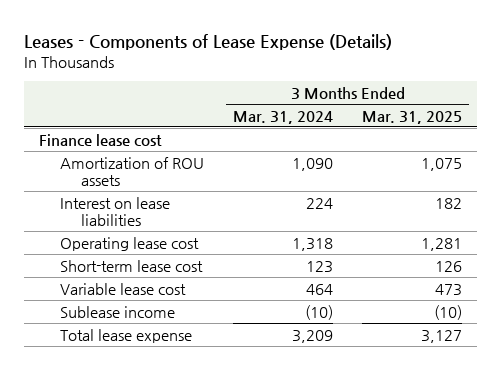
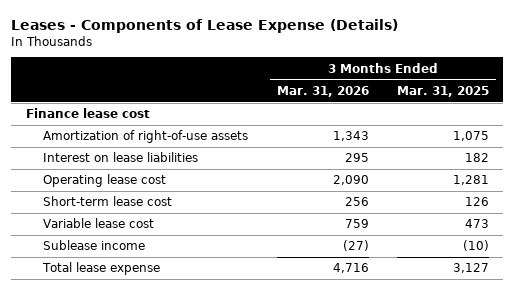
- | 3 Months Ended Mar. 31, 2024 | 3 Months Ended Mar. 31, 2025
+ | 3 Months Ended Mar. 31, 2026 | 3 Months Ended Mar. 31, 2025
- Amortization of ROU assets | 1,090 | 1,075
+ Amortization of right-of-use assets | 1,343 | 1,075

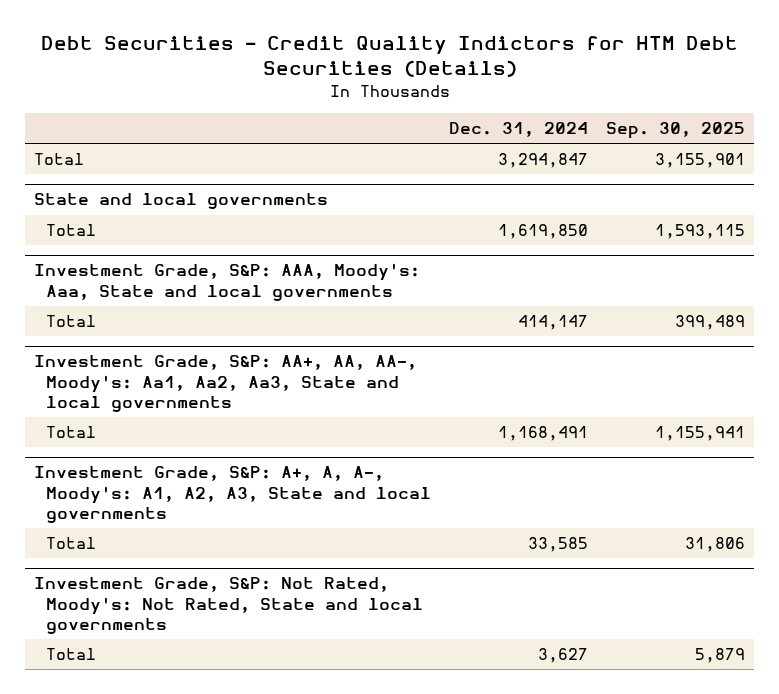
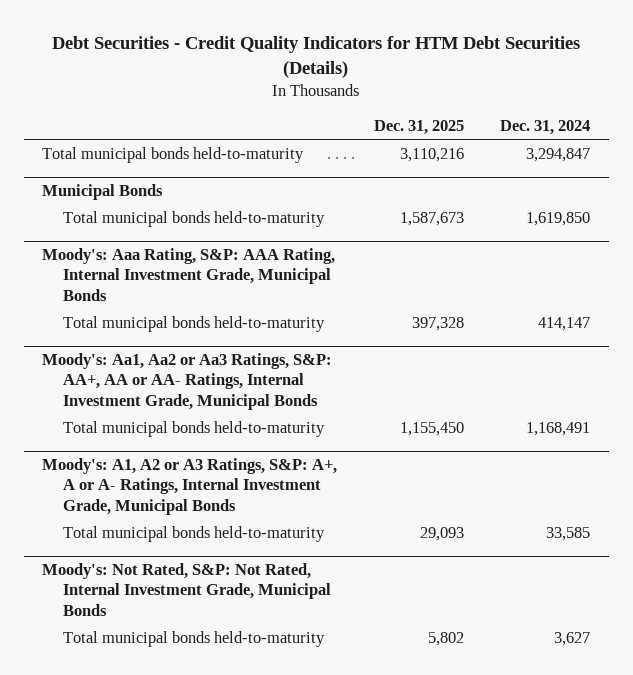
- Debt Securities - Credit Quality Indictors for HTM Debt Securities (Details)
+ Debt Securities - Credit Quality Indicators for HTM Debt Securities (Details)
- | Dec. 31, 2024 | Sep. 30, 2025
+ | Dec. 31, 2025 | Dec. 31, 2024
- Total | 3,294,847 | 3,155,901
- State and local governments
- Total | 1,619,850 | 1,593,115
- Investment Grade, S&P: AAA, Moody's: Aaa, State and local governments
- Total | 414,147 | 399,489
- Investment Grade, S&P: AA+, AA, AA-, Moody's: Aa1, Aa2, Aa3, State and local governments
- Total | 1,168,491 | 1,155,941
- Investment Grade, S&P: A+, A, A-, Moody's: A1, A2, A3, State and local governments
- Total | 33,585 | 31,806
- Investment Grade, S&P: Not Rated, Moody's: Not Rated, State and local governments
- Total | 3,627 | 5,879
+ Total municipal bonds held-to-maturity | 3,110,216 | 3,294,847
+ Municipal Bonds
+ Total municipal bonds held-to-maturity | 1,587,673 | 1,619,850
+ Moody's: Aaa Rating, S&P: AAA Rating, Internal Investment Grade, Municipal Bonds
+ Total municipal bonds held-to-maturity | 397,328 | 414,147
+ Moody's: Aa1, Aa2 or Aa3 Ratings, S&P: AA+, AA or AA- Ratings, Internal Investment Grade, Municipal Bonds
+ Total municipal bonds held-to-maturity | 1,155,450 | 1,168,491
+ Moody's: A1, A2 or A3 Ratings, S&P: A+, A or A- Ratings, Internal Investment Grade, Municipal Bonds
+ Total municipal bonds held-to-maturity | 29,093 | 33,585
+ Moody's: Not Rated, S&P: Not Rated, Internal Investment Grade, Municipal Bonds
+ Total municipal bonds held-to-maturity | 5,802 | 3,627

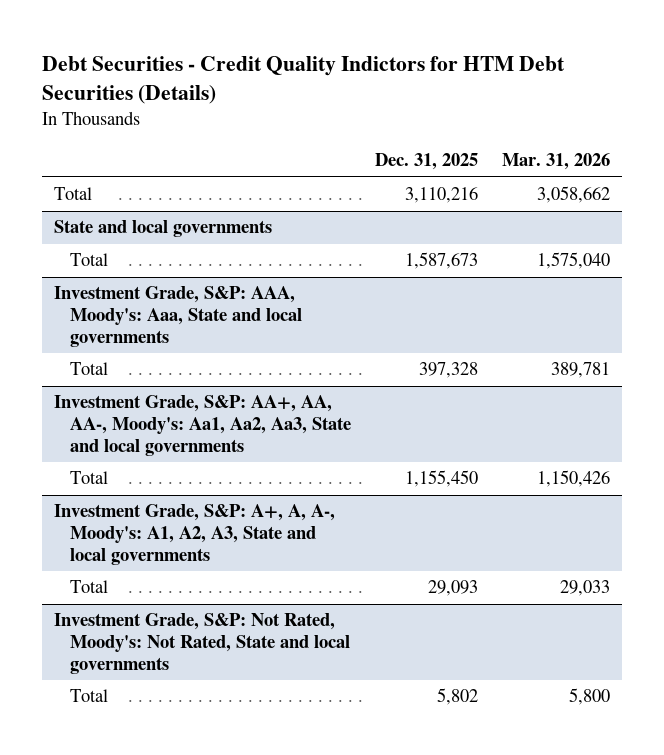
- Debt Securities - Credit Quality Indicators for HTM Debt Securities (Details)
+ Debt Securities - Credit Quality Indictors for HTM Debt Securities (Details)
- | Dec. 31, 2025 | Dec. 31, 2024
+ | Dec. 31, 2025 | Mar. 31, 2026
- Total municipal bonds held-to-maturity | 3,110,216 | 3,294,847
- Municipal Bonds
- Total municipal bonds held-to-maturity | 1,587,673 | 1,619,850
- Moody's: Aaa Rating, S&P: AAA Rating, Internal Investment Grade, Municipal Bonds
- Total municipal bonds held-to-maturity | 397,328 | 414,147
- Moody's: Aa1, Aa2 or Aa3 Ratings, S&P: AA+, AA or AA- Ratings, Internal Investment Grade, Municipal Bonds
- Total municipal bonds held-to-maturity | 1,155,450 | 1,168,491
- Moody's: A1, A2 or A3 Ratings, S&P: A+, A or A- Ratings, Internal Investment Grade, Municipal Bonds
- Total municipal bonds held-to-maturity | 29,093 | 33,585
- Moody's: Not Rated, S&P: Not Rated, Internal Investment Grade, Municipal Bonds
- Total municipal bonds held-to-maturity | 5,802 | 3,627
+ Total | 3,110,216 | 3,058,662
+ State and local governments
+ Total | 1,587,673 | 1,575,040
+ Investment Grade, S&P: AAA, Moody's: Aaa, State and local governments
+ Total | 397,328 | 389,781
+ Investment Grade, S&P: AA+, AA, AA-, Moody's: Aa1, Aa2, Aa3, State and local governments
+ Total | 1,155,450 | 1,150,426
+ Investment Grade, S&P: A+, A, A-, Moody's: A1, A2, A3, State and local governments
+ Total | 29,093 | 29,033
+ Investment Grade, S&P: Not Rated, Moody's: Not Rated, State and local governments
+ Total | 5,802 | 5,800

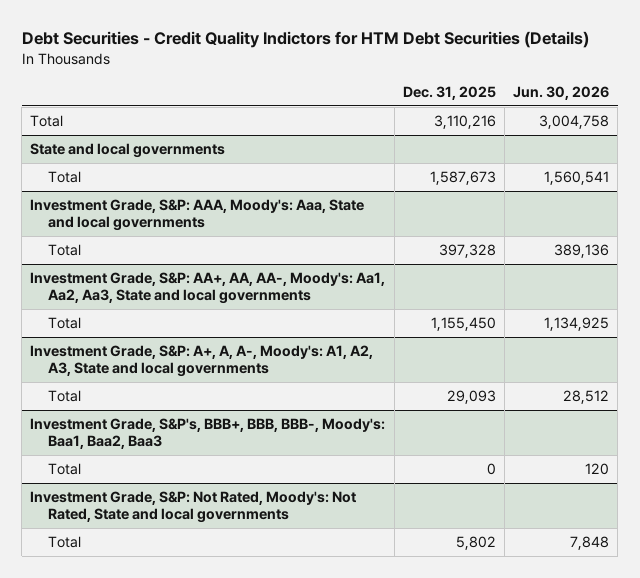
- | Dec. 31, 2025 | Mar. 31, 2026
+ | Dec. 31, 2025 | Jun. 30, 2026
+ Investment Grade, S&P's, BBB+, BBB, BBB-, Moody's: Baa1, Baa2, Baa3
+ Total | 0 | 120

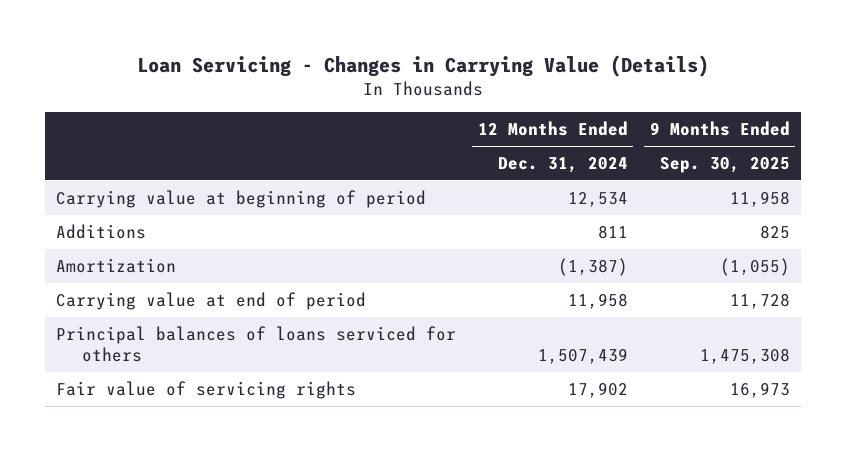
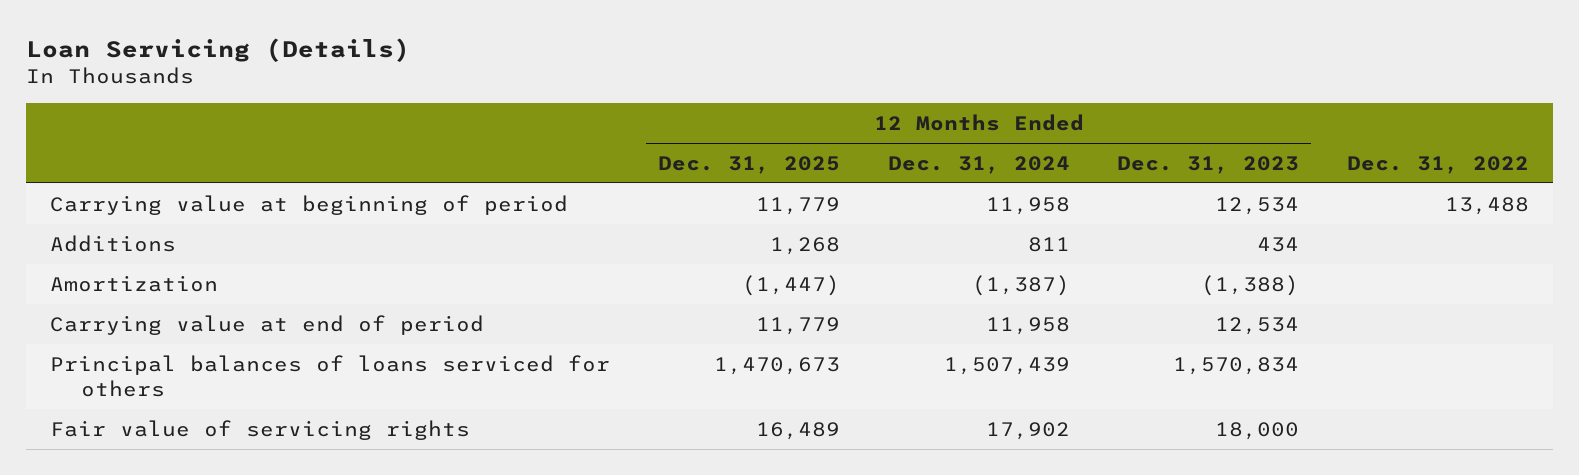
- Loan Servicing - Changes in Carrying Value (Details)
+ Loan Servicing (Details)
- | 12 Months Ended Dec. 31, 2024 | 9 Months Ended Sep. 30, 2025
+ | 12 Months Ended Dec. 31, 2025 | 12 Months Ended Dec. 31, 2024 | 12 Months Ended Dec. 31, 2023 | Dec. 31, 2022
- Carrying value at beginning of period | 12,534 | 11,958
+ Carrying value at beginning of period | 11,779 | 11,958 | 12,534 | 13,488

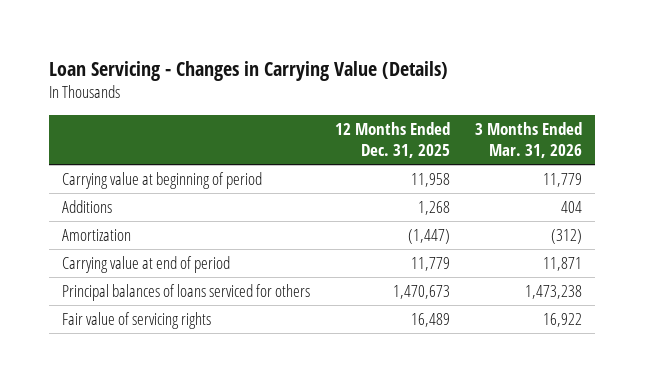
- Loan Servicing (Details)
+ Loan Servicing - Changes in Carrying Value (Details)
- | 12 Months Ended Dec. 31, 2025 | 12 Months Ended Dec. 31, 2024 | 12 Months Ended Dec. 31, 2023 | Dec. 31, 2022
+ | 12 Months Ended Dec. 31, 2025 | 3 Months Ended Mar. 31, 2026
- Carrying value at beginning of period | 11,779 | 11,958 | 12,534 | 13,488
+ Carrying value at beginning of period | 11,958 | 11,779

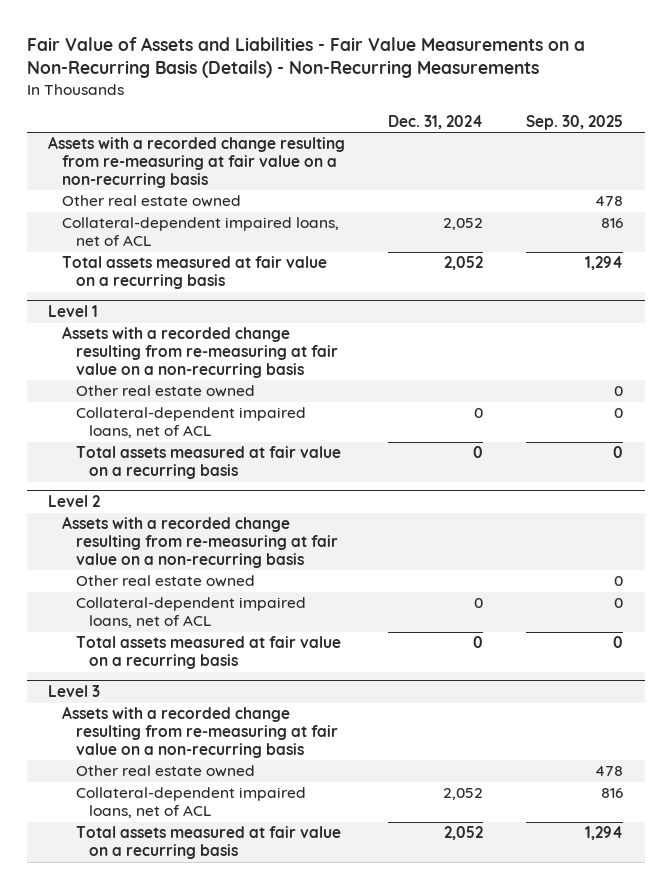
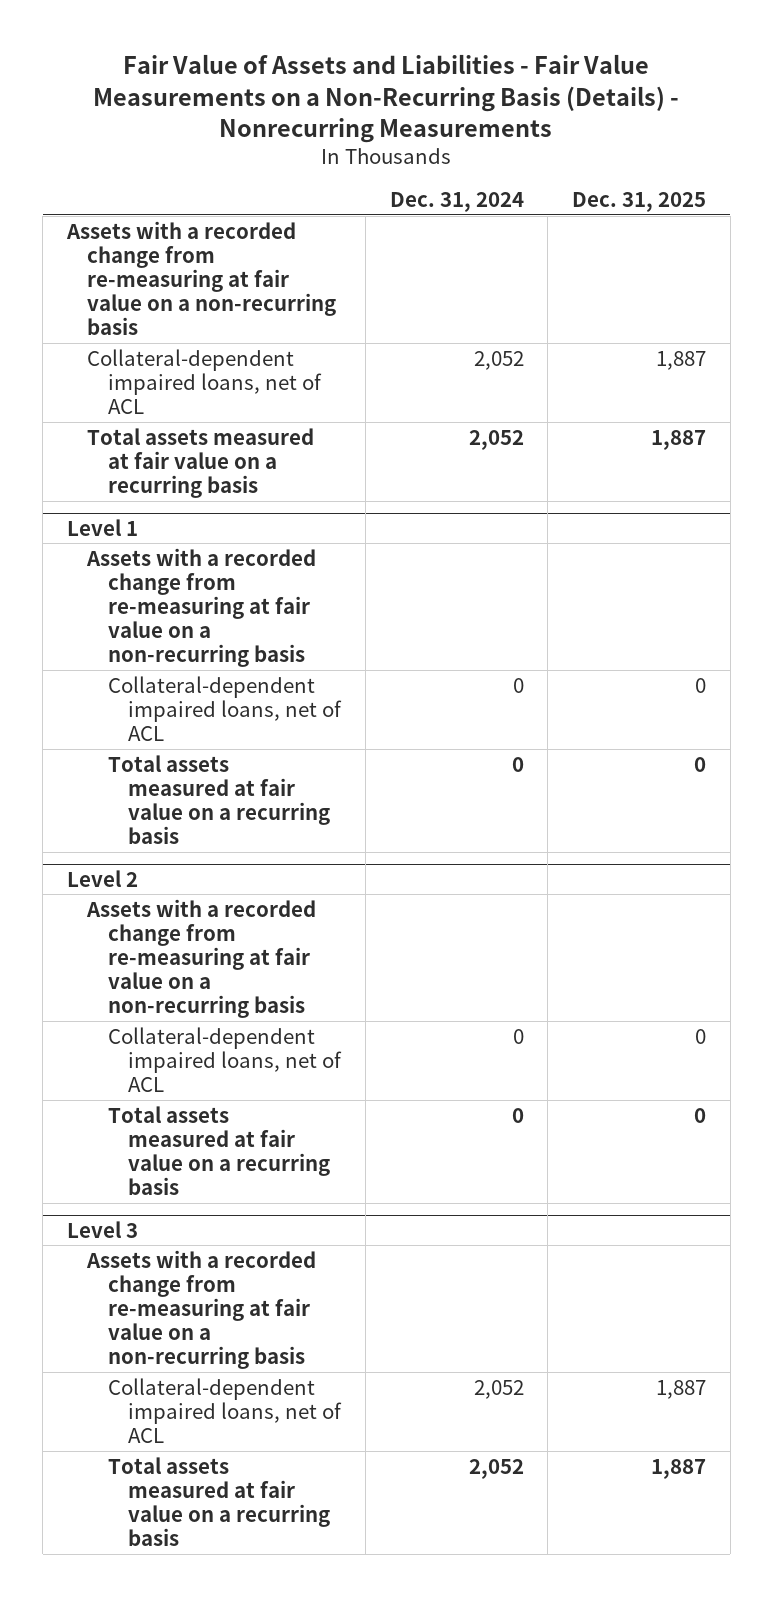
- Fair Value of Assets and Liabilities - Fair Value Measurements on a Non-Recurring Basis (Details) - Non-Recurring Measurements
+ Fair Value of Assets and Liabilities - Fair Value Measurements on a Non-Recurring Basis (Details) - Nonrecurring Measurements
- | Dec. 31, 2024 | Sep. 30, 2025
+ | Dec. 31, 2024 | Dec. 31, 2025
- Assets with a recorded change resulting from re-measuring at fair value on a non-recurring basis
- Other real estate owned | | 478
+ Assets with a recorded change from re-measuring at fair value on a non-recurring basis
@ Level 1
- Assets with a recorded change resulting from re-measuring at fair value on a non-recurring basis
- Other real estate owned | | 0
+ Assets with a recorded change from re-measuring at fair value on a non-recurring basis
@ Level 2
- Assets with a recorded change resulting from re-measuring at fair value on a non-recurring basis
- Other real estate owned | | 0
+ Assets with a recorded change from re-measuring at fair value on a non-recurring basis
@ Level 3
- Assets with a recorded change resulting from re-measuring at fair value on a non-recurring basis
- Other real estate owned | | 478
+ Assets with a recorded change from re-measuring at fair value on a non-recurring basis

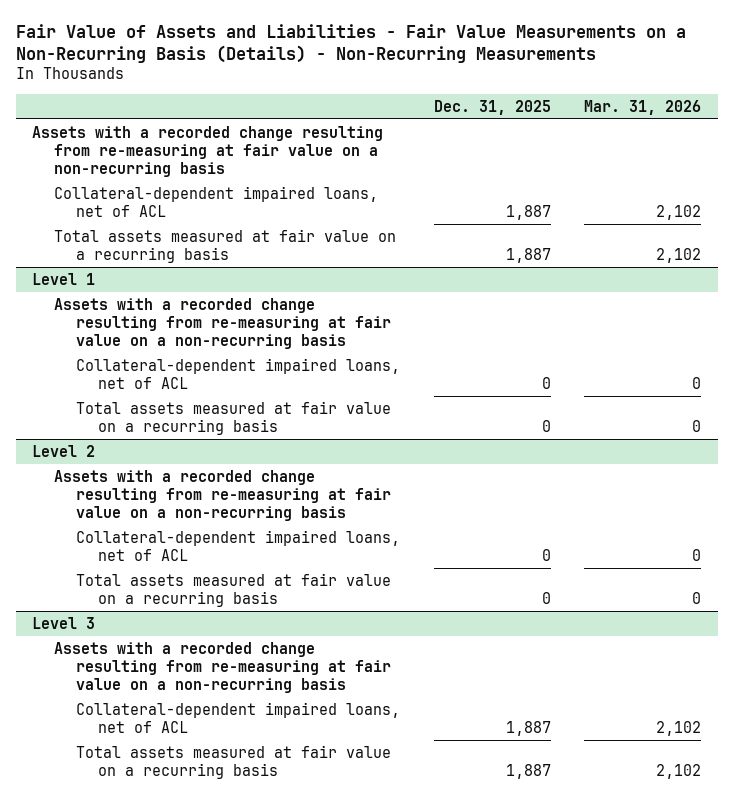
- Fair Value of Assets and Liabilities - Fair Value Measurements on a Non-Recurring Basis (Details) - Nonrecurring Measurements
+ Fair Value of Assets and Liabilities - Fair Value Measurements on a Non-Recurring Basis (Details) - Non-Recurring Measurements
- | Dec. 31, 2024 | Dec. 31, 2025
+ | Dec. 31, 2025 | Mar. 31, 2026
- Assets with a recorded change from re-measuring at fair value on a non-recurring basis
+ Assets with a recorded change resulting from re-measuring at fair value on a non-recurring basis
@ Level 1
- Assets with a recorded change from re-measuring at fair value on a non-recurring basis
+ Assets with a recorded change resulting from re-measuring at fair value on a non-recurring basis
@ Level 2
- Assets with a recorded change from re-measuring at fair value on a non-recurring basis
+ Assets with a recorded change resulting from re-measuring at fair value on a non-recurring basis
@ Level 3
- Assets with a recorded change from re-measuring at fair value on a non-recurring basis
+ Assets with a recorded change resulting from re-measuring at fair value on a non-recurring basis

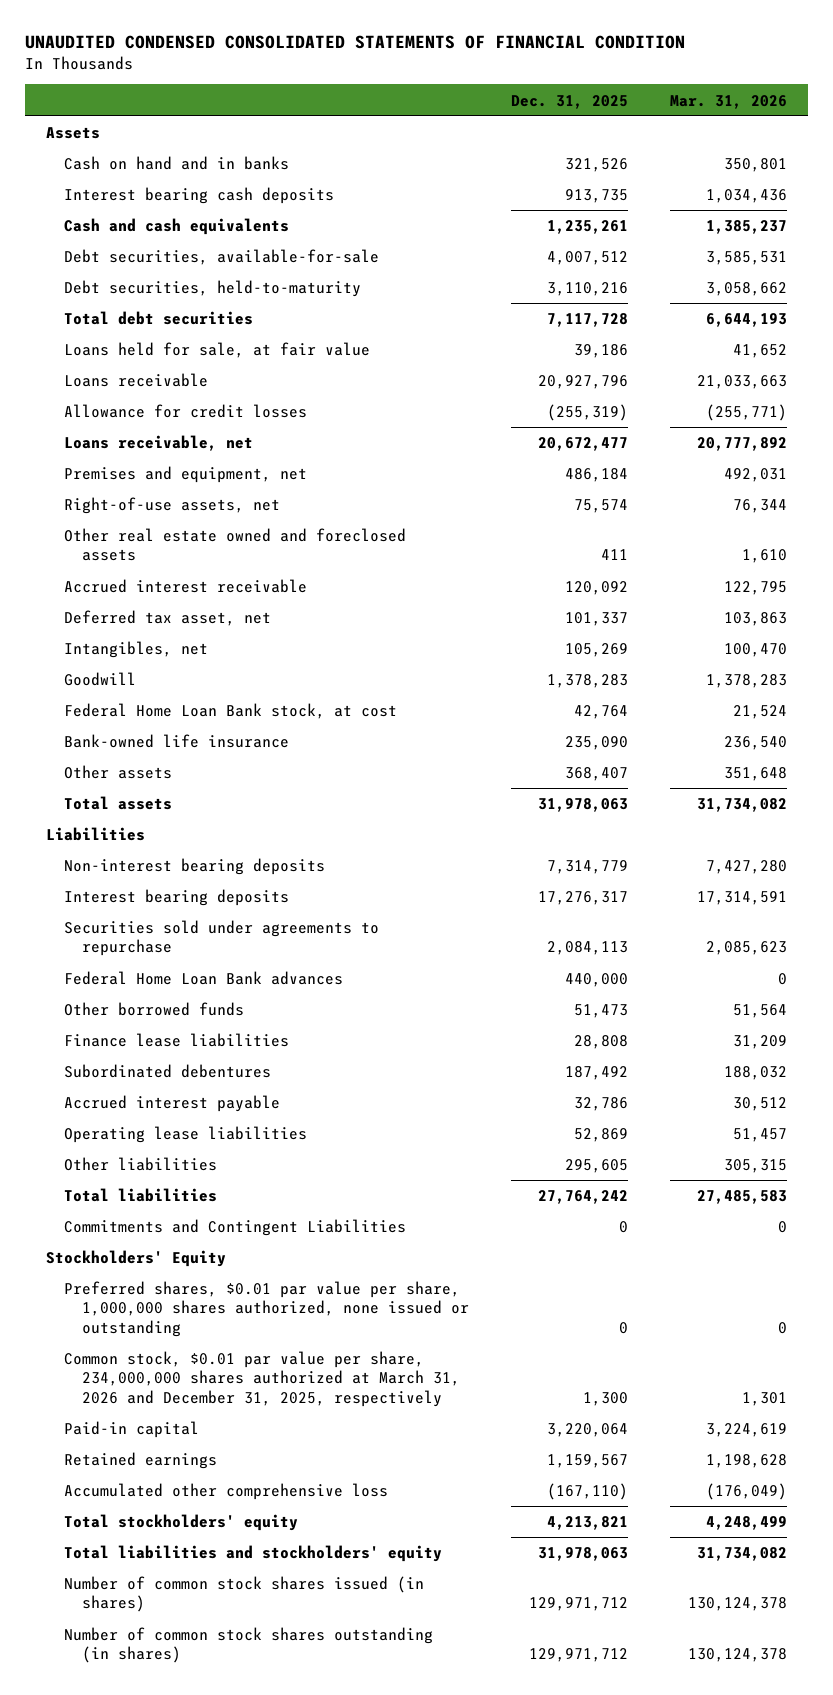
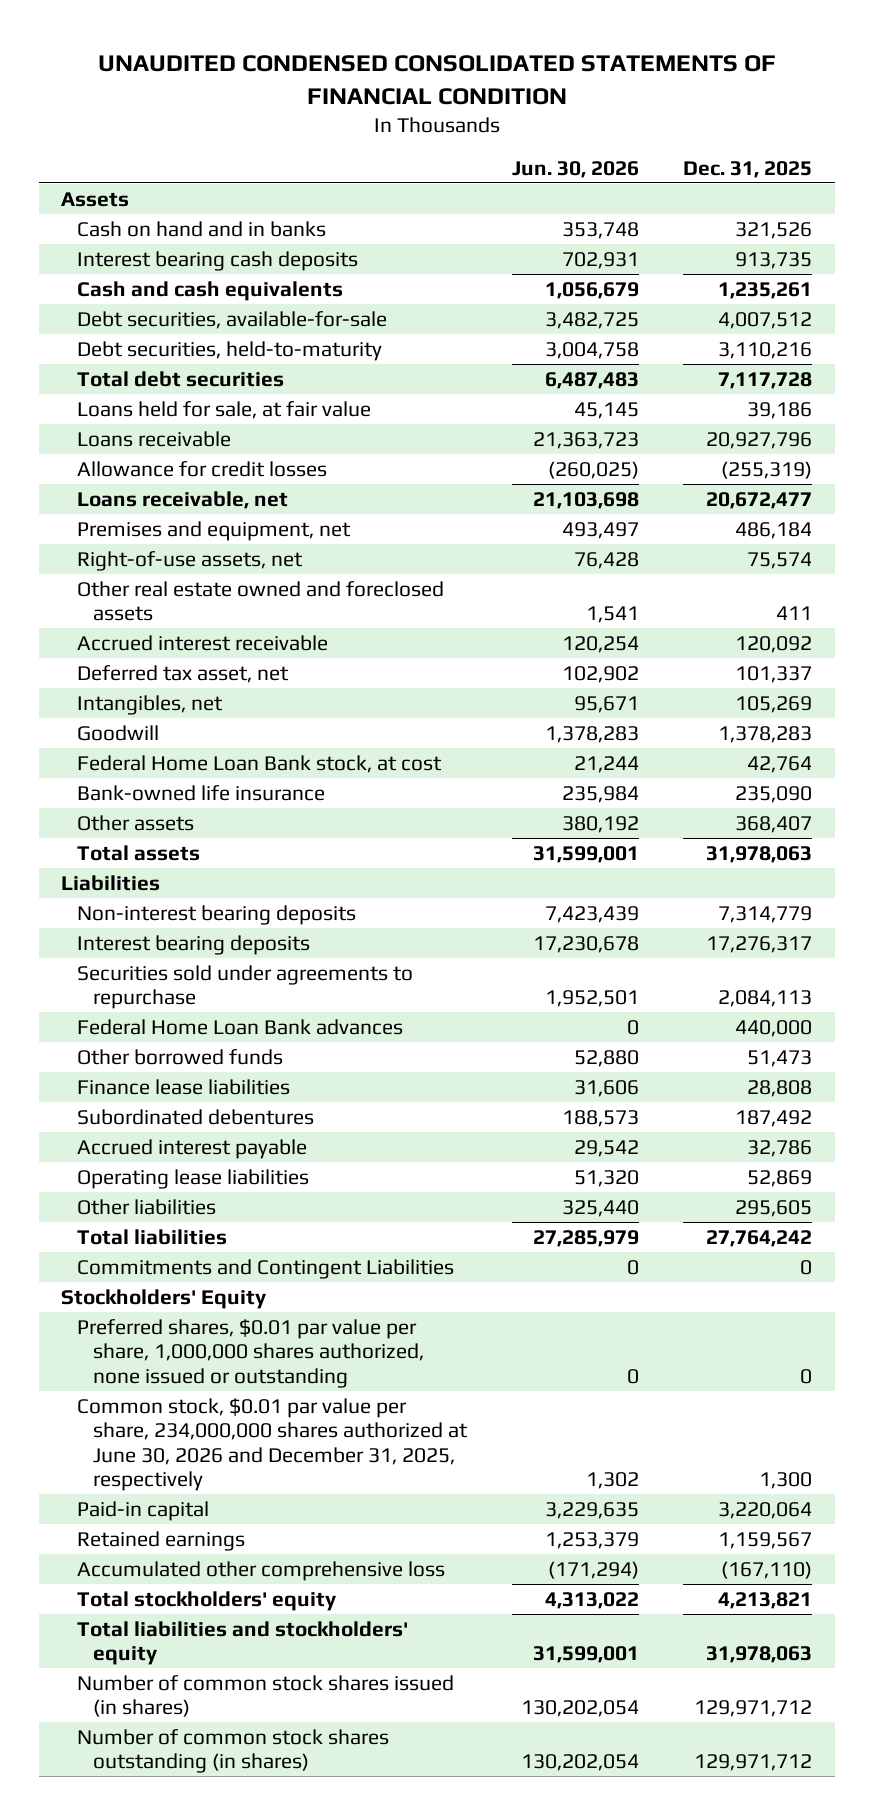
- | Dec. 31, 2025 | Mar. 31, 2026
+ | Jun. 30, 2026 | Dec. 31, 2025
- Common stock, $0.01 par value per share, 234,000,000 shares authorized at March 31, 2026 and December 31, 2025, respectively | 1,300 | 1,301
+ Common stock, $0.01 par value per share, 234,000,000 shares authorized at June 30, 2026 and December 31, 2025, respectively | 1,302 | 1,300

